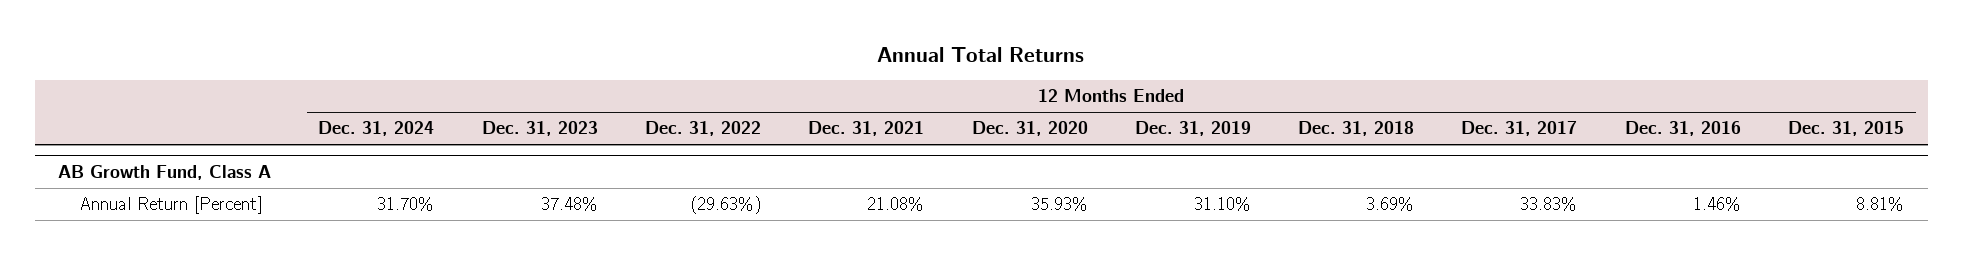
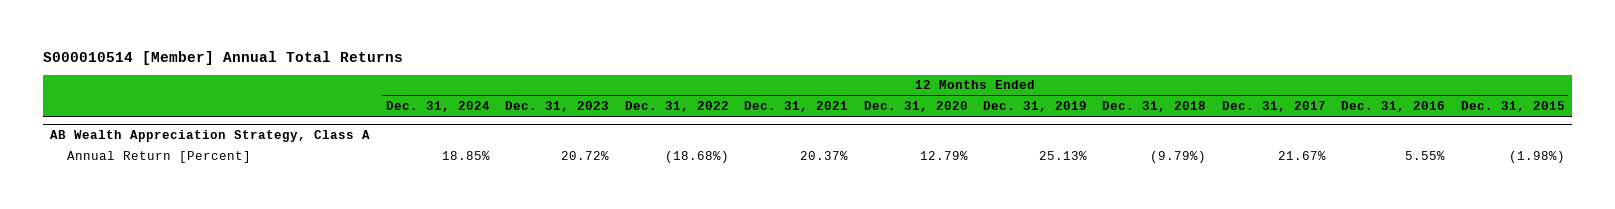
- Annual Total Returns
+ S000010514 [Member] Annual Total Returns
- AB Growth Fund, Class A
- Annual Return [Percent] | 31.70% | 37.48% | (29.63%) | 21.08% | 35.93% | 31.10% | 3.69% | 33.83% | 1.46% | 8.81%
+ AB Wealth Appreciation Strategy, Class A
+ Annual Return [Percent] | 18.85% | 20.72% | (18.68%) | 20.37% | 12.79% | 25.13% | (9.79%) | 21.67% | 5.55% | (1.98%)

